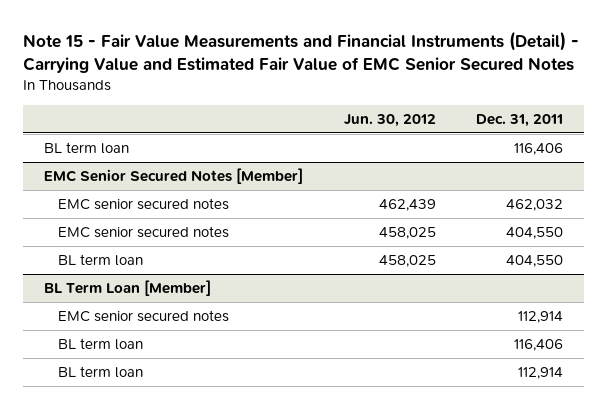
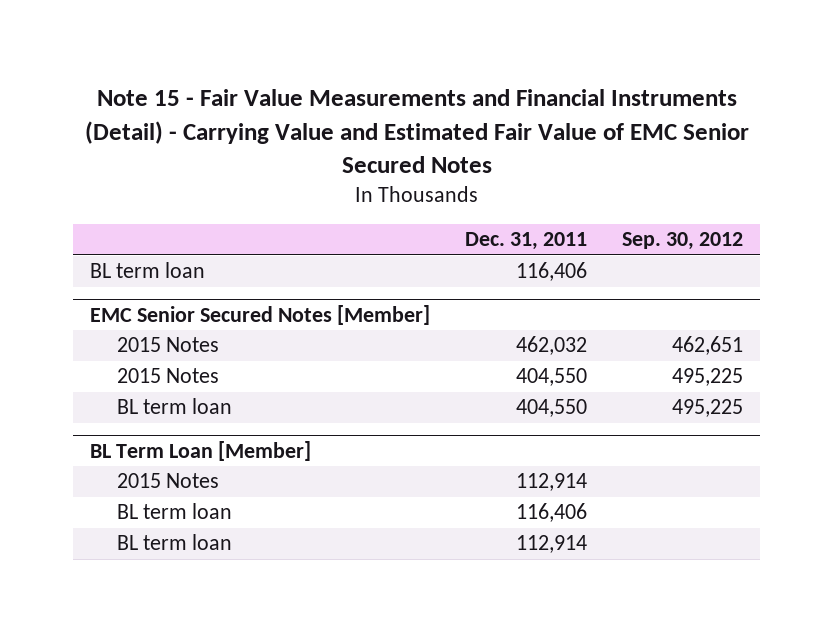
- | Jun. 30, 2012 | Dec. 31, 2011
+ | Dec. 31, 2011 | Sep. 30, 2012
@ EMC Senior Secured Notes [Member]
- EMC senior secured notes | 462,439 | 462,032
- EMC senior secured notes | 458,025 | 404,550
+ 2015 Notes | 462,032 | 462,651
+ 2015 Notes | 404,550 | 495,225
@ BL Term Loan [Member]
- EMC senior secured notes | | 112,914
+ 2015 Notes | 112,914 |

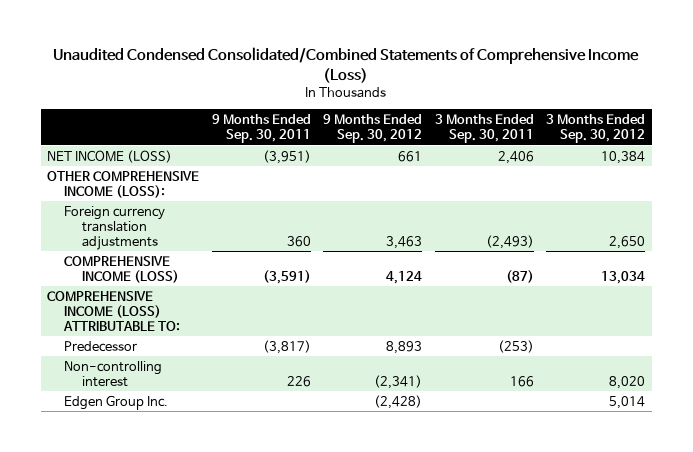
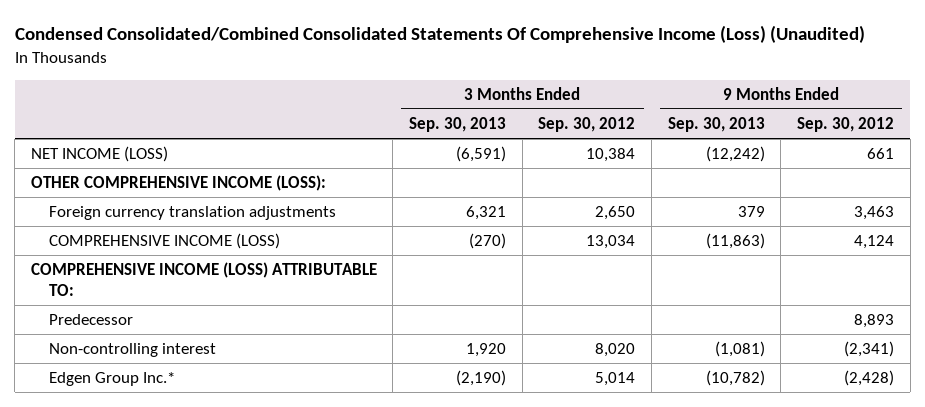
- Unaudited Condensed Consolidated/Combined Statements of Comprehensive Income (Loss)
+ Condensed Consolidated/Combined Consolidated Statements Of Comprehensive Income (Loss) (Unaudited)
- | 9 Months Ended Sep. 30, 2011 | 9 Months Ended Sep. 30, 2012 | 3 Months Ended Sep. 30, 2011 | 3 Months Ended Sep. 30, 2012
+ | 3 Months Ended Sep. 30, 2013 | 3 Months Ended Sep. 30, 2012 | 9 Months Ended Sep. 30, 2013 | 9 Months Ended Sep. 30, 2012
- Edgen Group Inc. | | (2,428) | | 5,014
+ Edgen Group Inc.* | (2,190) | 5,014 | (10,782) | (2,428)

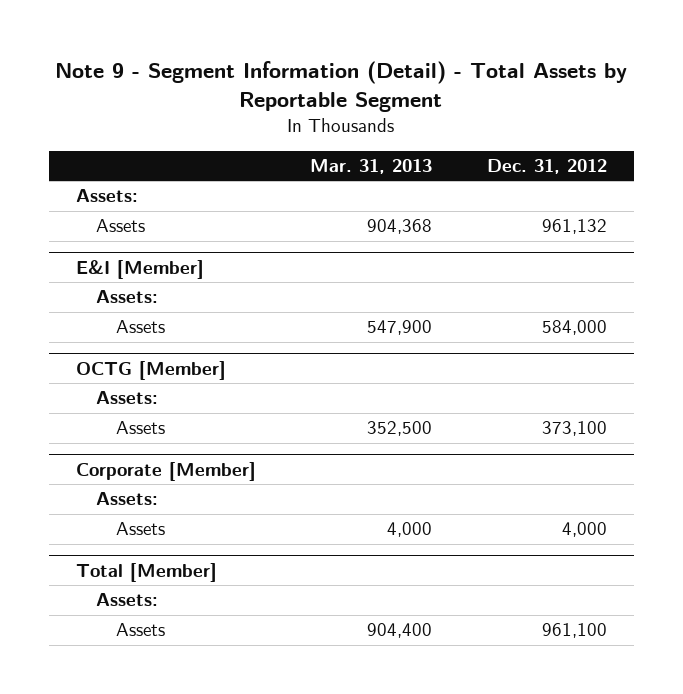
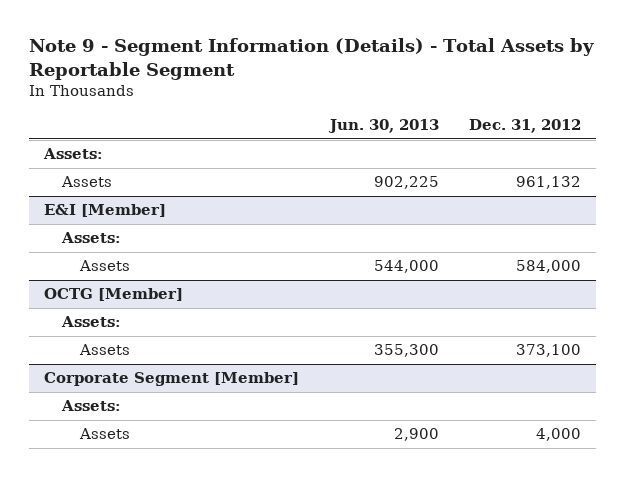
- Note 9 - Segment Information (Detail) - Total Assets by Reportable Segment
+ Note 9 - Segment Information (Details) - Total Assets by Reportable Segment
- | Mar. 31, 2013 | Dec. 31, 2012
+ | Jun. 30, 2013 | Dec. 31, 2012
- Corporate [Member]
+ Corporate Segment [Member]
- Total [Member]
- Assets:
- Assets | 904,400 | 961,100

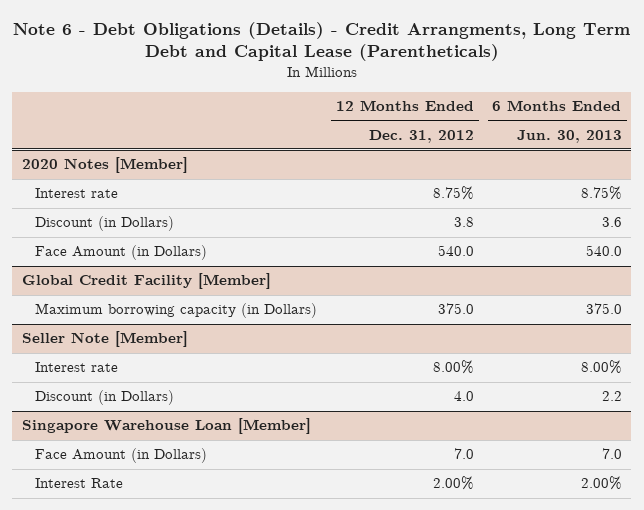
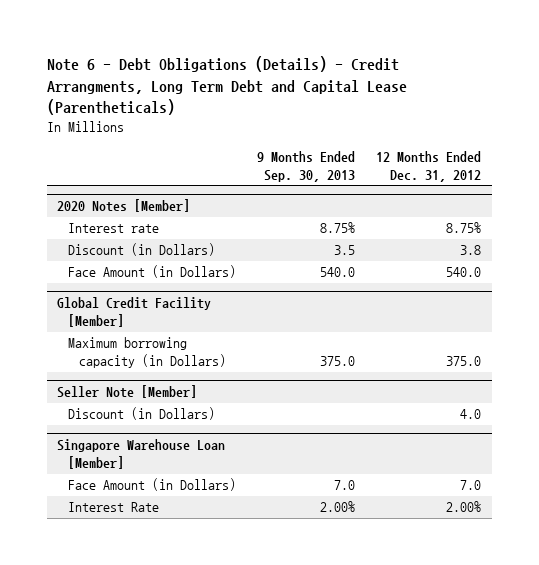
- | 12 Months Ended Dec. 31, 2012 | 6 Months Ended Jun. 30, 2013
+ | 9 Months Ended Sep. 30, 2013 | 12 Months Ended Dec. 31, 2012
@ Seller Note [Member]
- Interest rate | 8.00% | 8.00%

